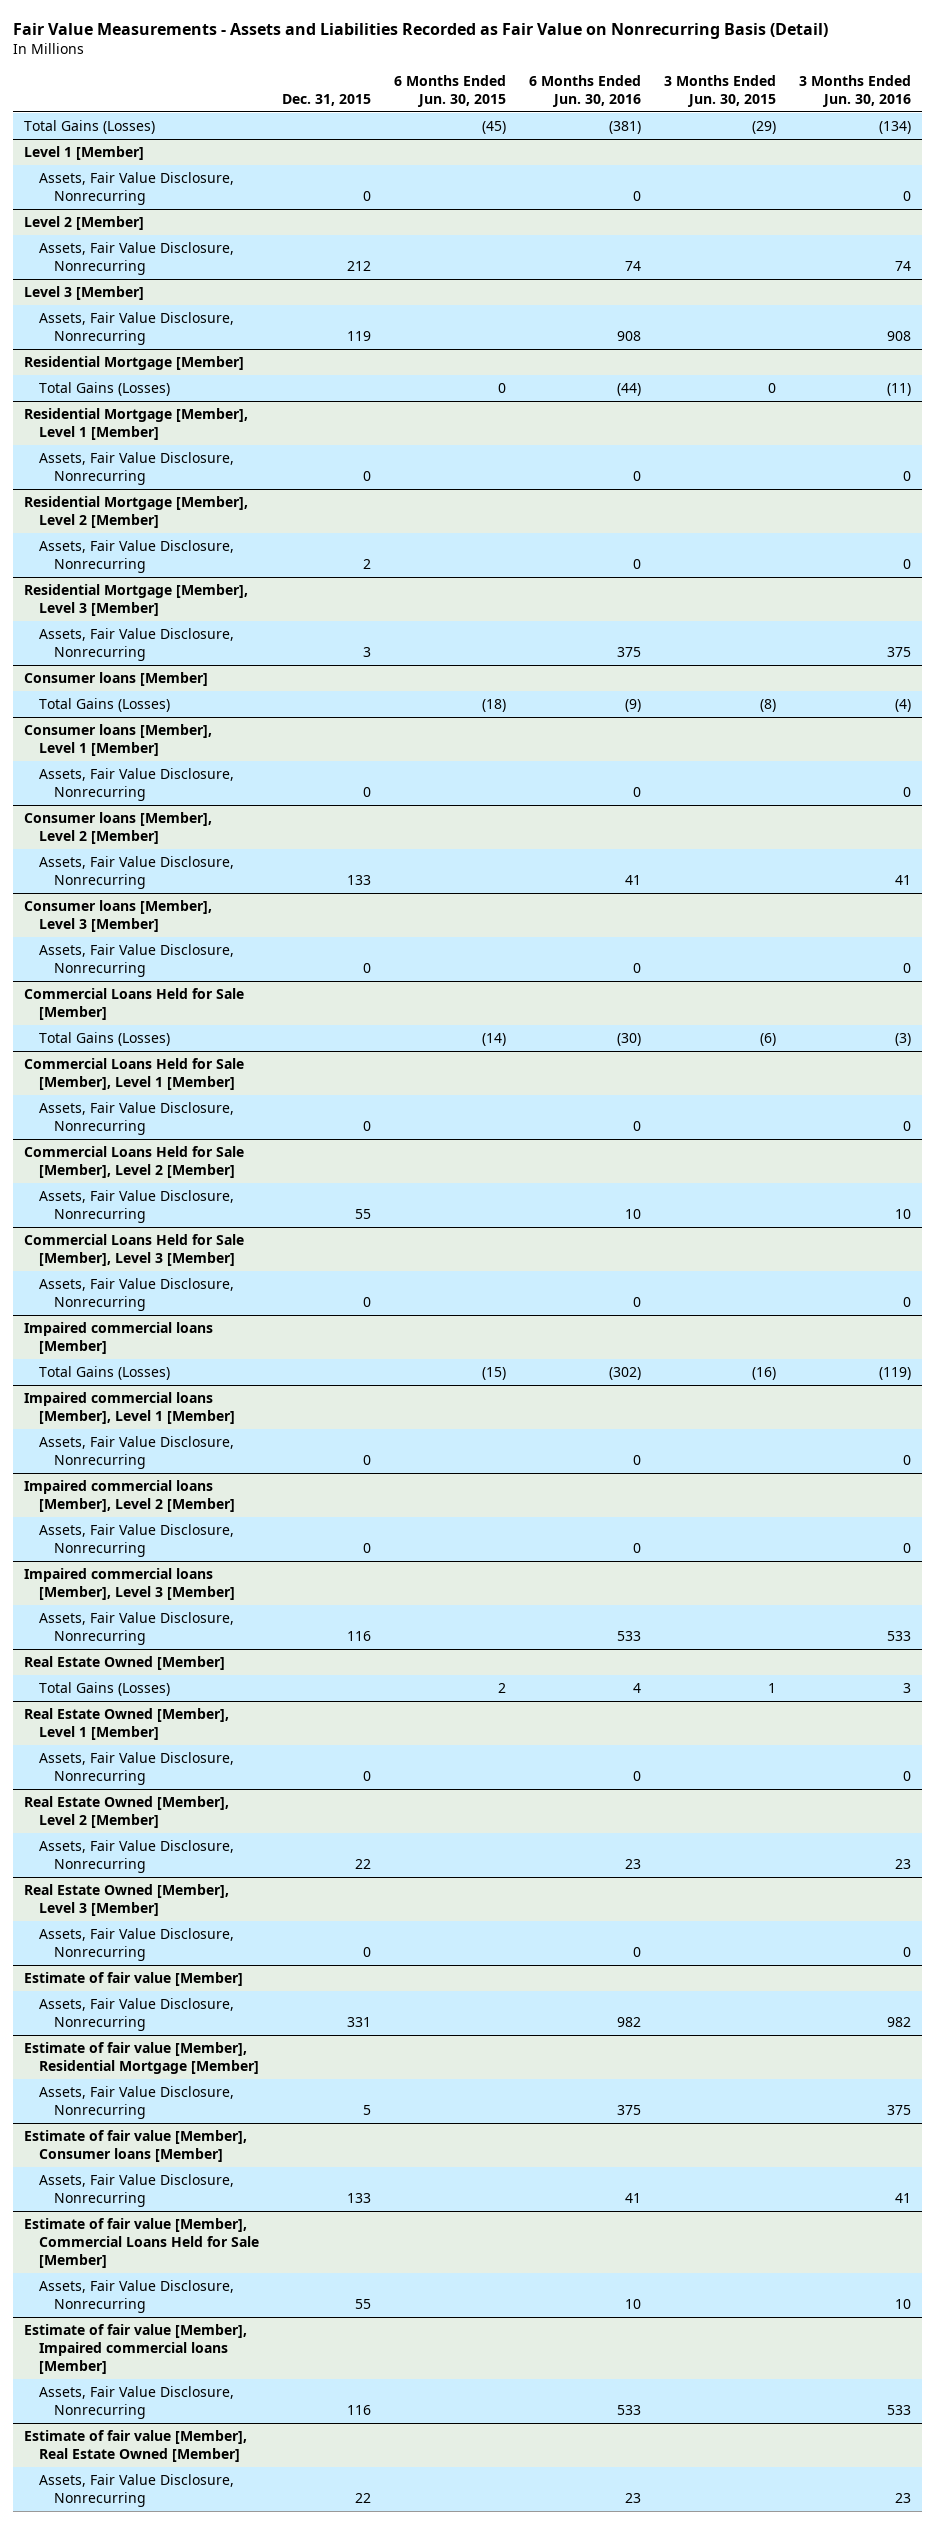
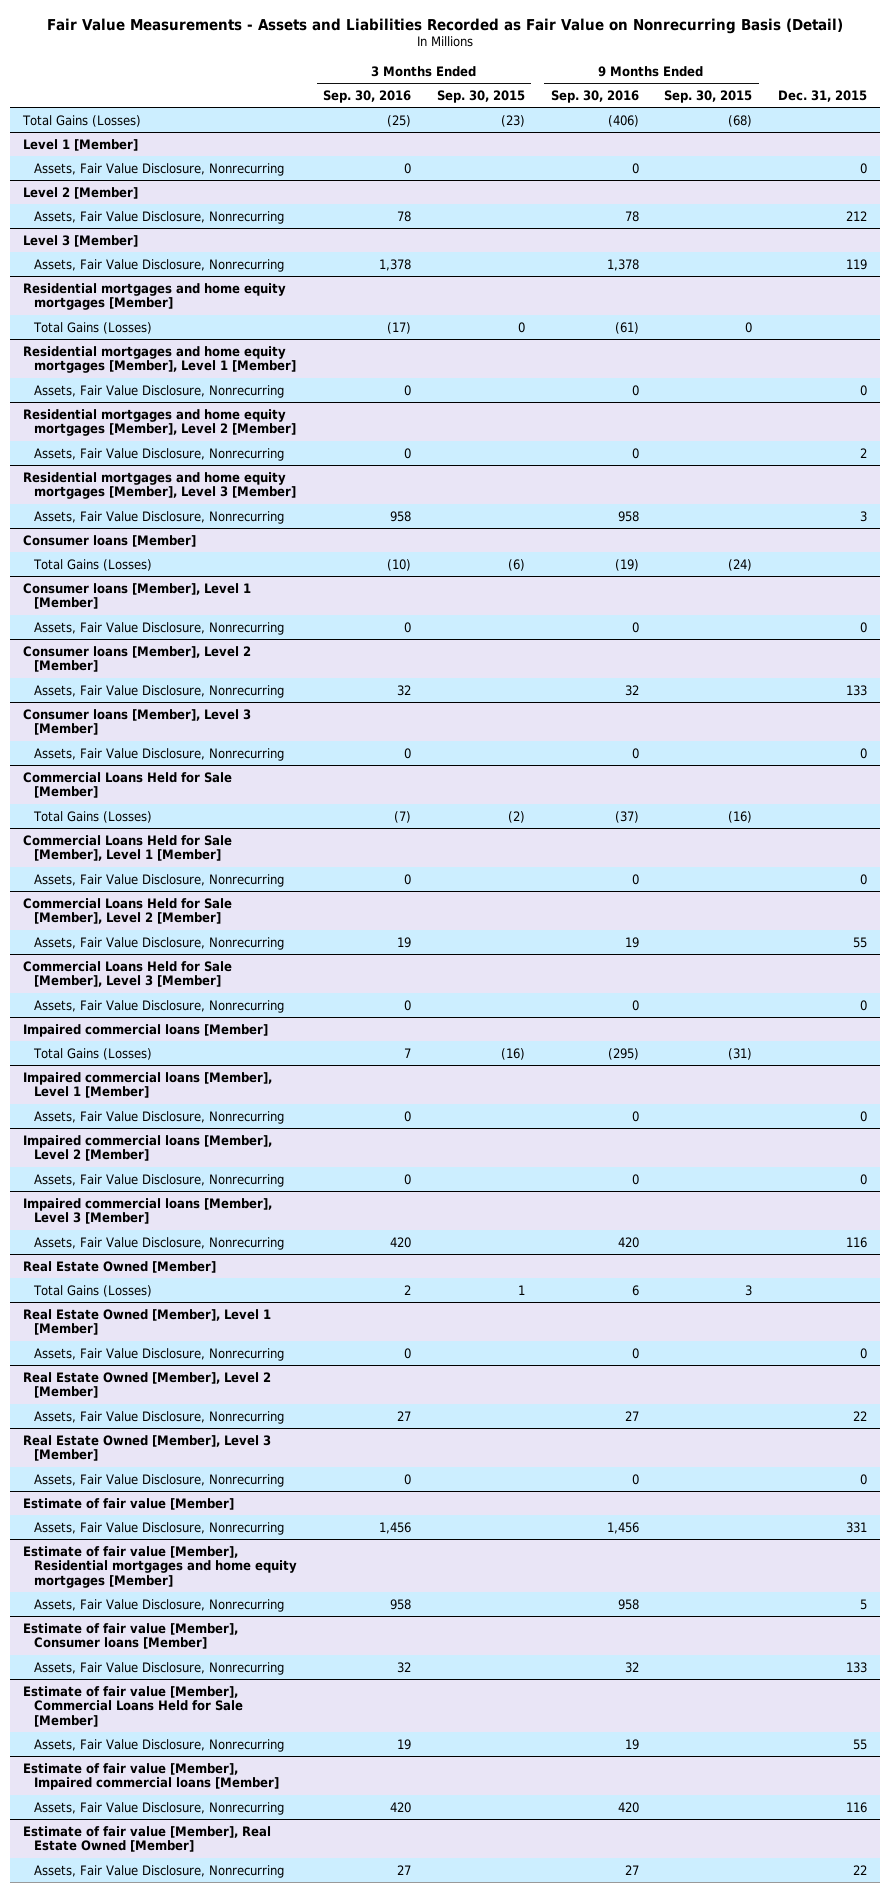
- | Dec. 31, 2015 | 6 Months Ended Jun. 30, 2015 | 6 Months Ended Jun. 30, 2016 | 3 Months Ended Jun. 30, 2015 | 3 Months Ended Jun. 30, 2016
+ | 3 Months Ended Sep. 30, 2016 | 3 Months Ended Sep. 30, 2015 | 9 Months Ended Sep. 30, 2016 | 9 Months Ended Sep. 30, 2015 | Dec. 31, 2015
- Residential Mortgage [Member]
+ Residential mortgages and home equity mortgages [Member]
- Residential Mortgage [Member], Level 1 [Member]
+ Residential mortgages and home equity mortgages [Member], Level 1 [Member]
- Residential Mortgage [Member], Level 2 [Member]
+ Residential mortgages and home equity mortgages [Member], Level 2 [Member]
- Residential Mortgage [Member], Level 3 [Member]
+ Residential mortgages and home equity mortgages [Member], Level 3 [Member]
- Estimate of fair value [Member], Residential Mortgage [Member]
+ Estimate of fair value [Member], Residential mortgages and home equity mortgages [Member]

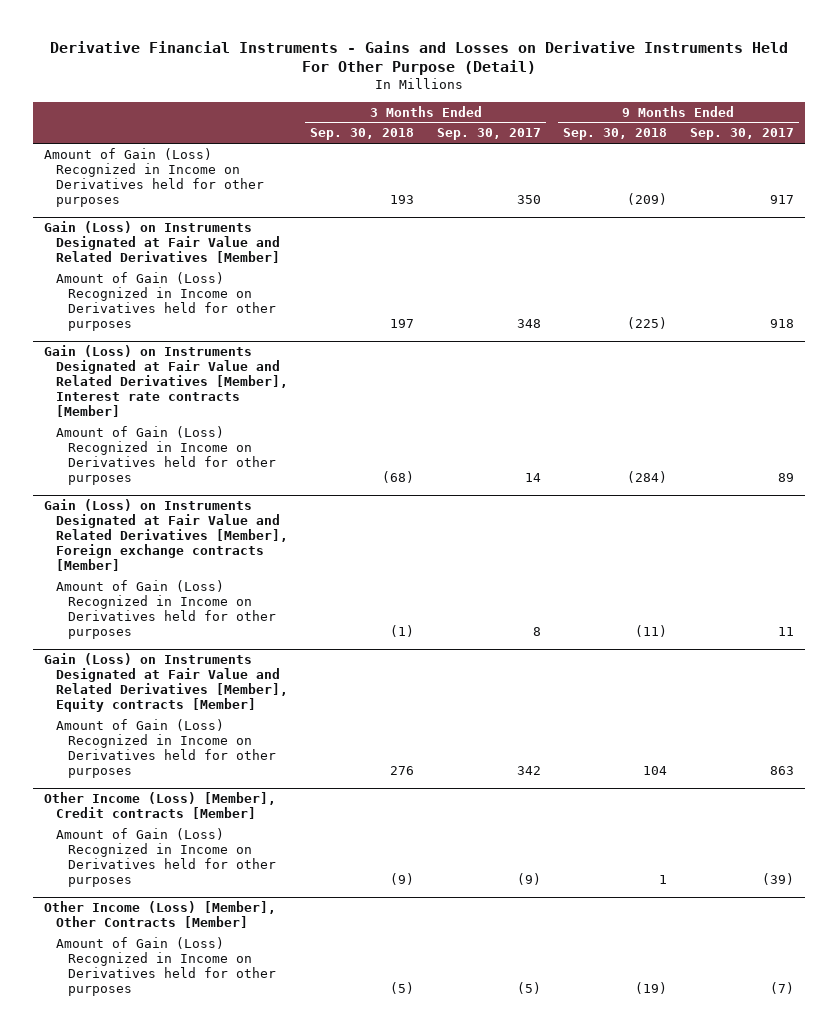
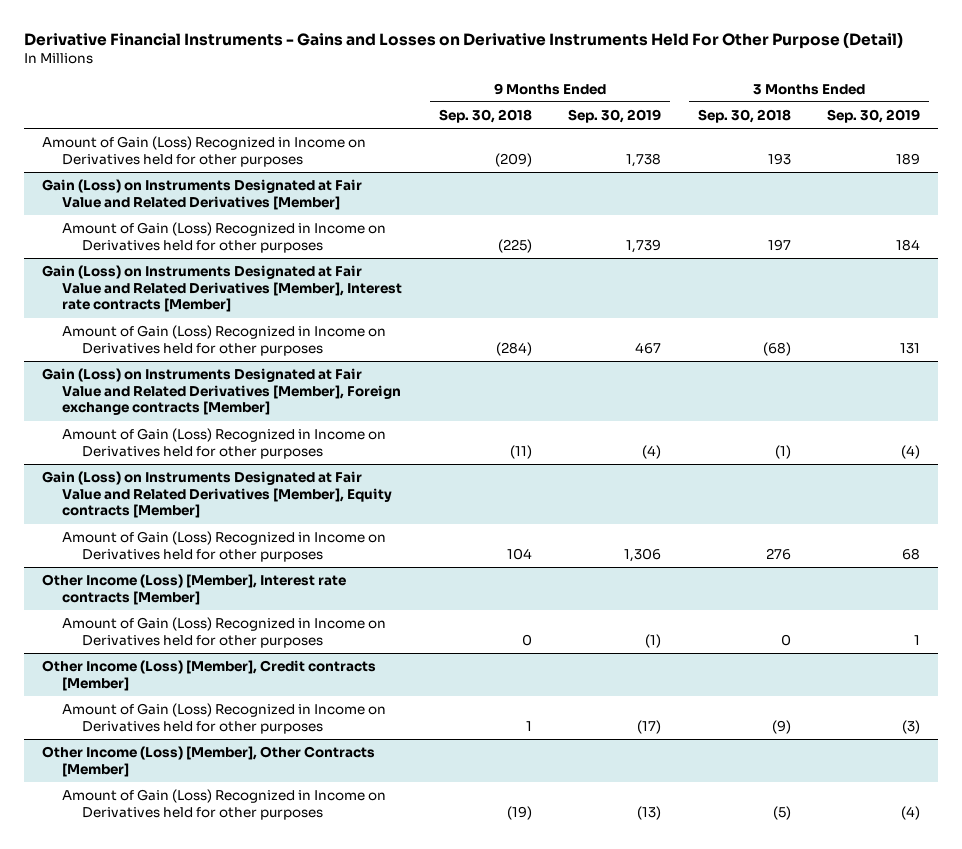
- | 3 Months Ended Sep. 30, 2018 | 3 Months Ended Sep. 30, 2017 | 9 Months Ended Sep. 30, 2018 | 9 Months Ended Sep. 30, 2017
+ | 9 Months Ended Sep. 30, 2018 | 9 Months Ended Sep. 30, 2019 | 3 Months Ended Sep. 30, 2018 | 3 Months Ended Sep. 30, 2019
+ Other Income (Loss) [Member], Interest rate contracts [Member]
+ Amount of Gain (Loss) Recognized in Income on Derivatives held for other purposes | 0 | (1) | 0 | 1

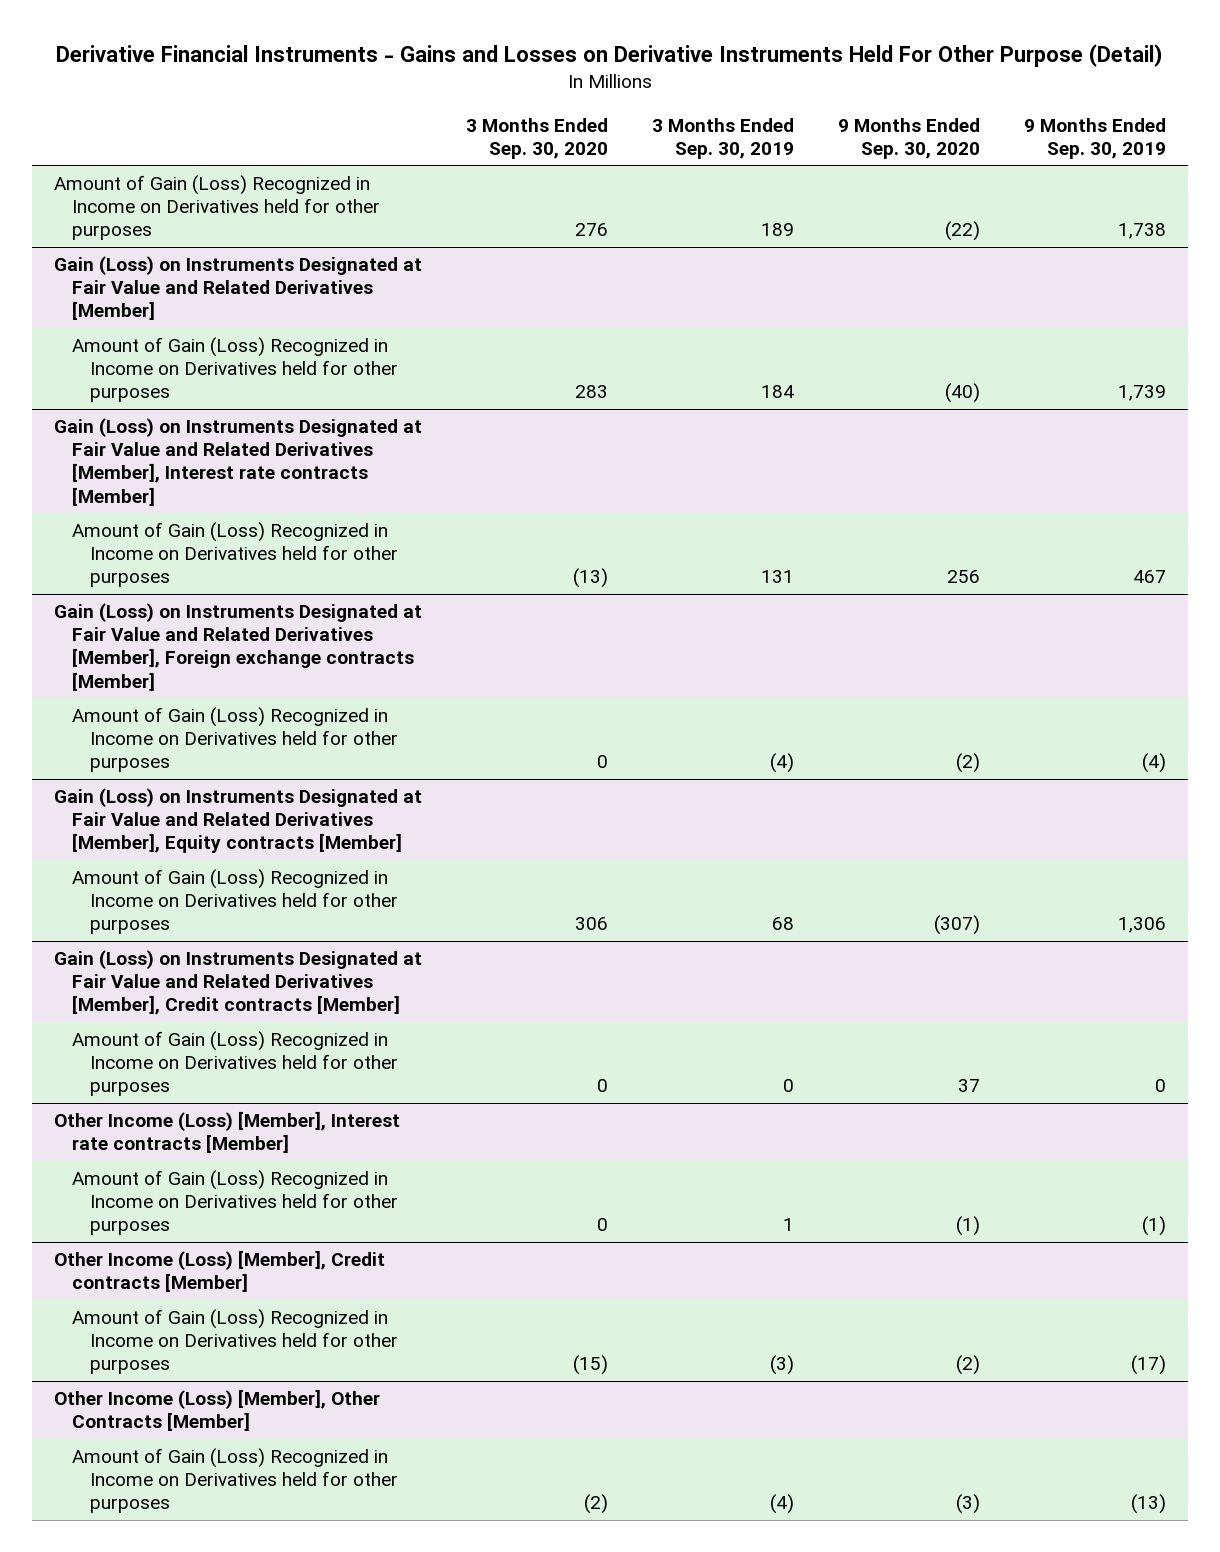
- | 9 Months Ended Sep. 30, 2018 | 9 Months Ended Sep. 30, 2019 | 3 Months Ended Sep. 30, 2018 | 3 Months Ended Sep. 30, 2019
+ | 3 Months Ended Sep. 30, 2020 | 3 Months Ended Sep. 30, 2019 | 9 Months Ended Sep. 30, 2020 | 9 Months Ended Sep. 30, 2019
+ Gain (Loss) on Instruments Designated at Fair Value and Related Derivatives [Member], Credit contracts [Member]
+ Amount of Gain (Loss) Recognized in Income on Derivatives held for other purposes | 0 | 0 | 37 | 0

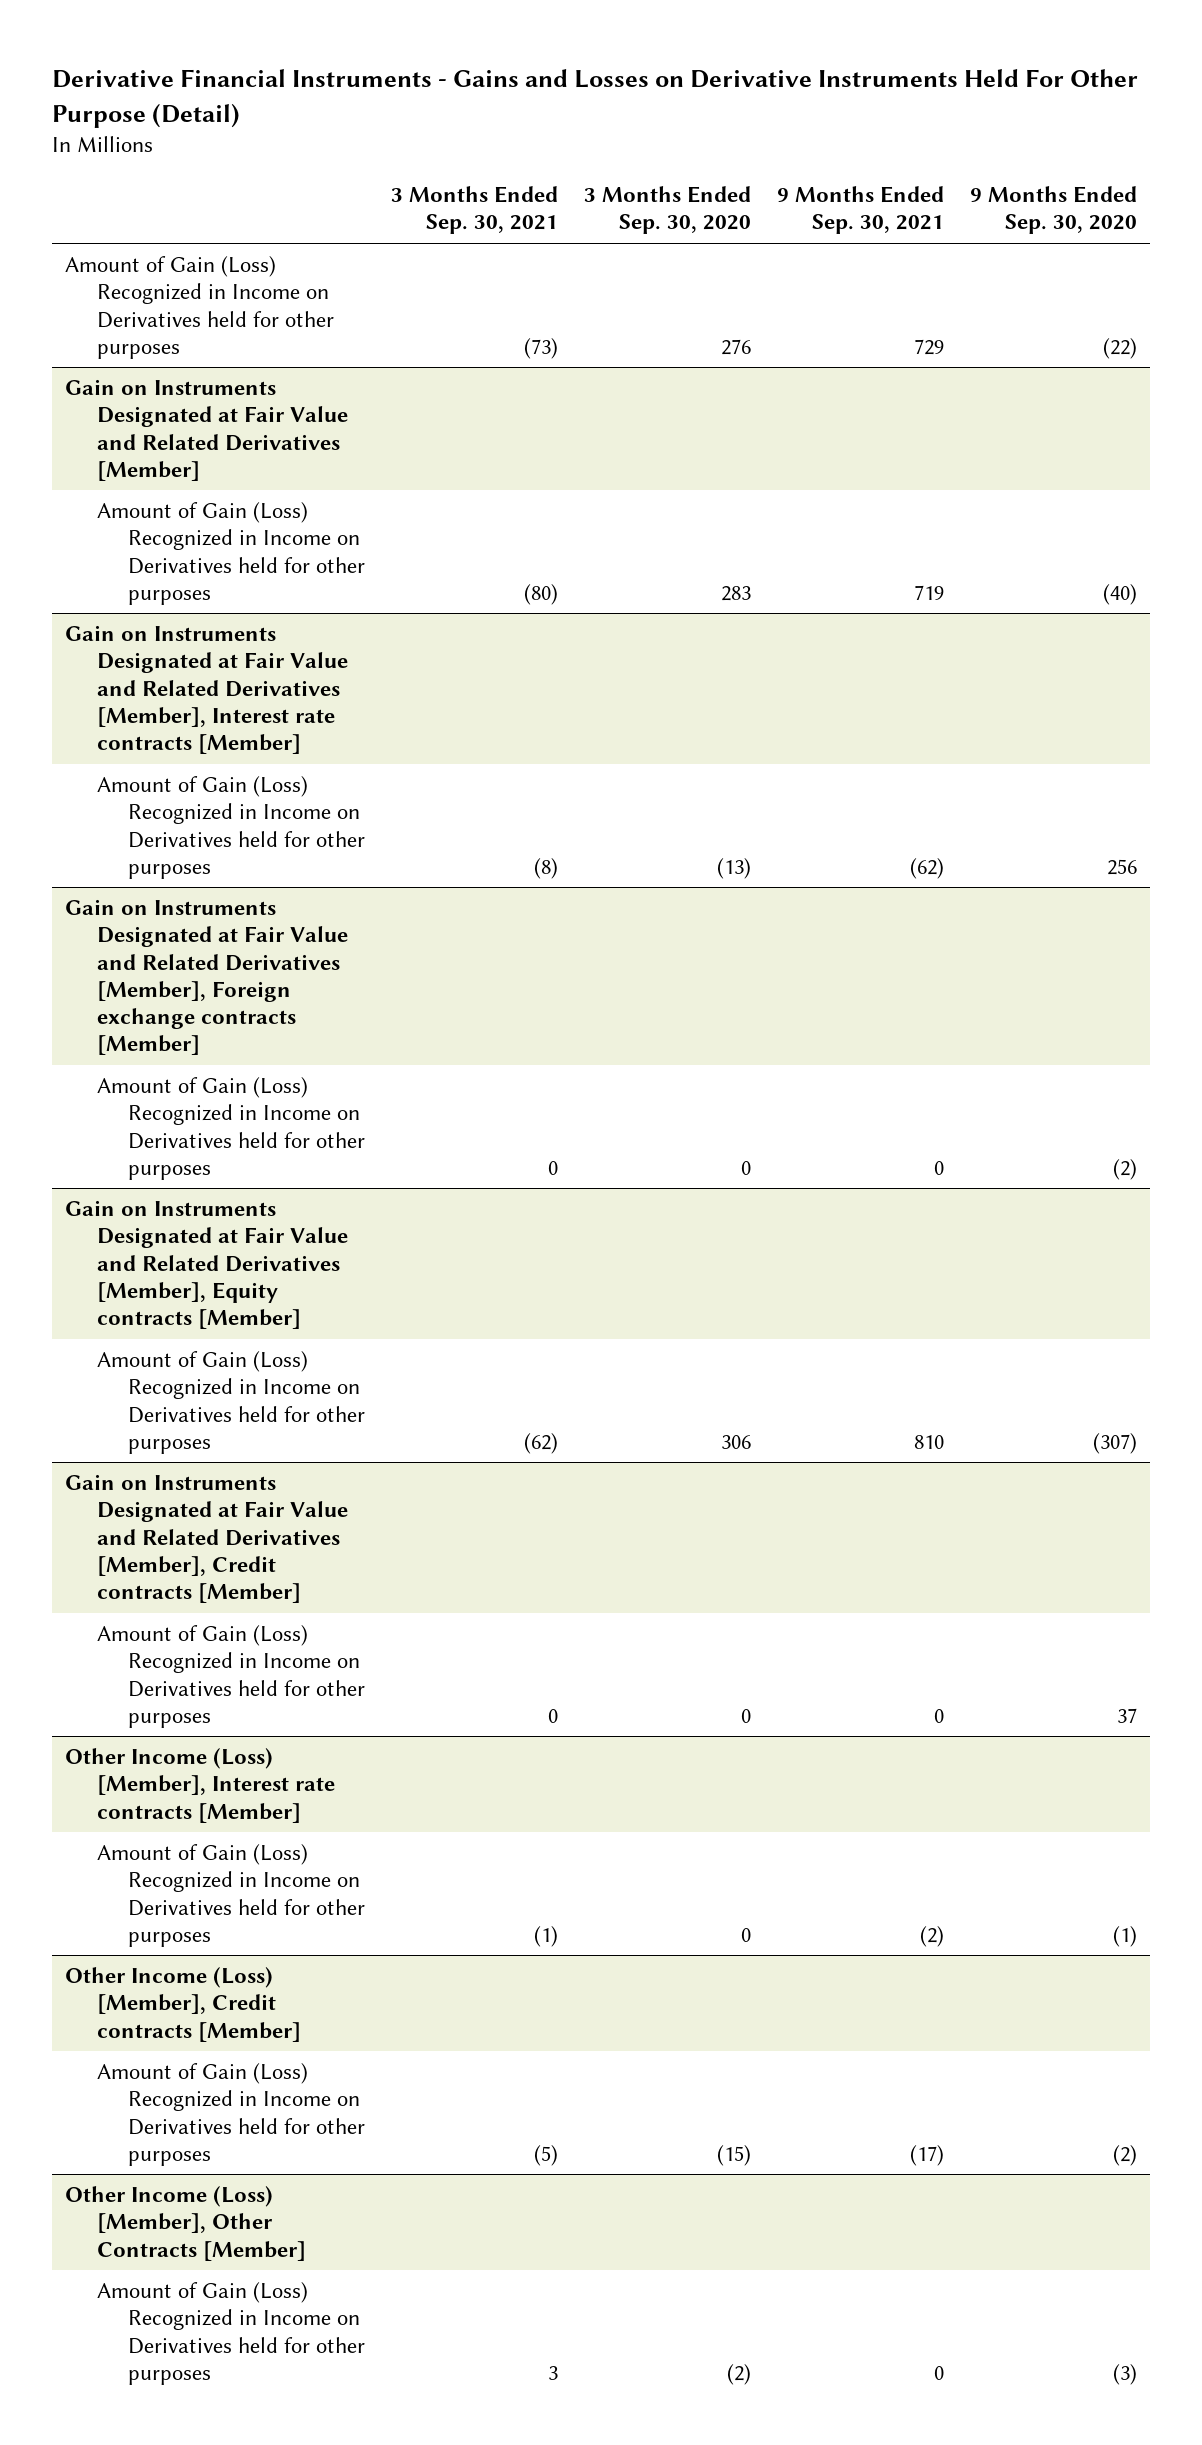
- | 3 Months Ended Sep. 30, 2020 | 3 Months Ended Sep. 30, 2019 | 9 Months Ended Sep. 30, 2020 | 9 Months Ended Sep. 30, 2019
+ | 3 Months Ended Sep. 30, 2021 | 3 Months Ended Sep. 30, 2020 | 9 Months Ended Sep. 30, 2021 | 9 Months Ended Sep. 30, 2020
- Gain (Loss) on Instruments Designated at Fair Value and Related Derivatives [Member]
+ Gain on Instruments Designated at Fair Value and Related Derivatives [Member]
- Gain (Loss) on Instruments Designated at Fair Value and Related Derivatives [Member], Interest rate contracts [Member]
+ Gain on Instruments Designated at Fair Value and Related Derivatives [Member], Interest rate contracts [Member]
- Gain (Loss) on Instruments Designated at Fair Value and Related Derivatives [Member], Foreign exchange contracts [Member]
+ Gain on Instruments Designated at Fair Value and Related Derivatives [Member], Foreign exchange contracts [Member]
- Gain (Loss) on Instruments Designated at Fair Value and Related Derivatives [Member], Equity contracts [Member]
+ Gain on Instruments Designated at Fair Value and Related Derivatives [Member], Equity contracts [Member]
- Gain (Loss) on Instruments Designated at Fair Value and Related Derivatives [Member], Credit contracts [Member]
+ Gain on Instruments Designated at Fair Value and Related Derivatives [Member], Credit contracts [Member]

